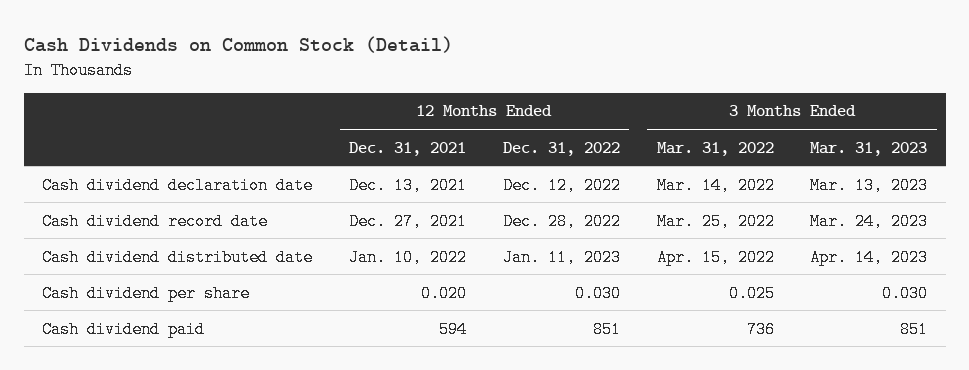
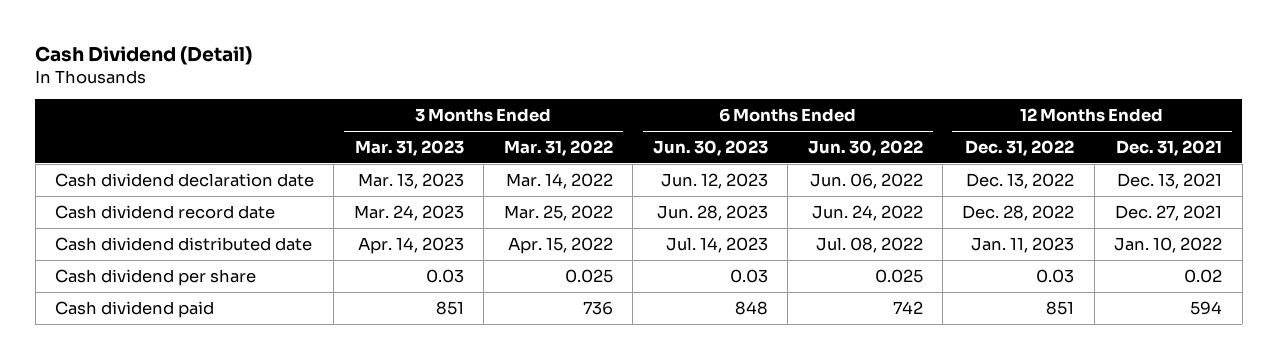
- Cash Dividends on Common Stock (Detail)
+ Cash Dividend (Detail)
- | 12 Months Ended Dec. 31, 2021 | 12 Months Ended Dec. 31, 2022 | 3 Months Ended Mar. 31, 2022 | 3 Months Ended Mar. 31, 2023
+ | 3 Months Ended Mar. 31, 2023 | 3 Months Ended Mar. 31, 2022 | 6 Months Ended Jun. 30, 2023 | 6 Months Ended Jun. 30, 2022 | 12 Months Ended Dec. 31, 2022 | 12 Months Ended Dec. 31, 2021
- Cash dividend declaration date | Dec. 13, 2021 | Dec. 12, 2022 | Mar. 14, 2022 | Mar. 13, 2023
+ Cash dividend declaration date | Mar. 13, 2023 | Mar. 14, 2022 | Jun. 12, 2023 | Jun. 06, 2022 | Dec. 13, 2022 | Dec. 13, 2021
- Cash dividend per share | 0.020 | 0.030 | 0.025 | 0.030
+ Cash dividend per share | 0.03 | 0.025 | 0.03 | 0.025 | 0.03 | 0.02

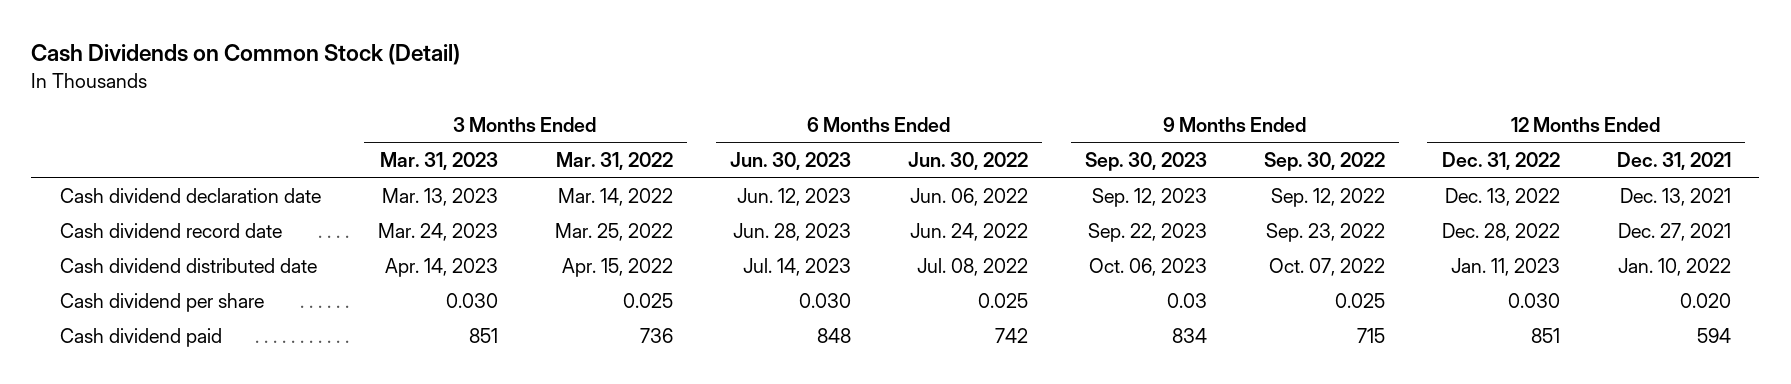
- Cash Dividend (Detail)
+ Cash Dividends on Common Stock (Detail)
- | 3 Months Ended Mar. 31, 2023 | 3 Months Ended Mar. 31, 2022 | 6 Months Ended Jun. 30, 2023 | 6 Months Ended Jun. 30, 2022 | 12 Months Ended Dec. 31, 2022 | 12 Months Ended Dec. 31, 2021
+ | 3 Months Ended Mar. 31, 2023 | 3 Months Ended Mar. 31, 2022 | 6 Months Ended Jun. 30, 2023 | 6 Months Ended Jun. 30, 2022 | 9 Months Ended Sep. 30, 2023 | 9 Months Ended Sep. 30, 2022 | 12 Months Ended Dec. 31, 2022 | 12 Months Ended Dec. 31, 2021
- Cash dividend per share | 0.03 | 0.025 | 0.03 | 0.025 | 0.03 | 0.02
+ Cash dividend per share | 0.030 | 0.025 | 0.030 | 0.025 | 0.03 | 0.025 | 0.030 | 0.020

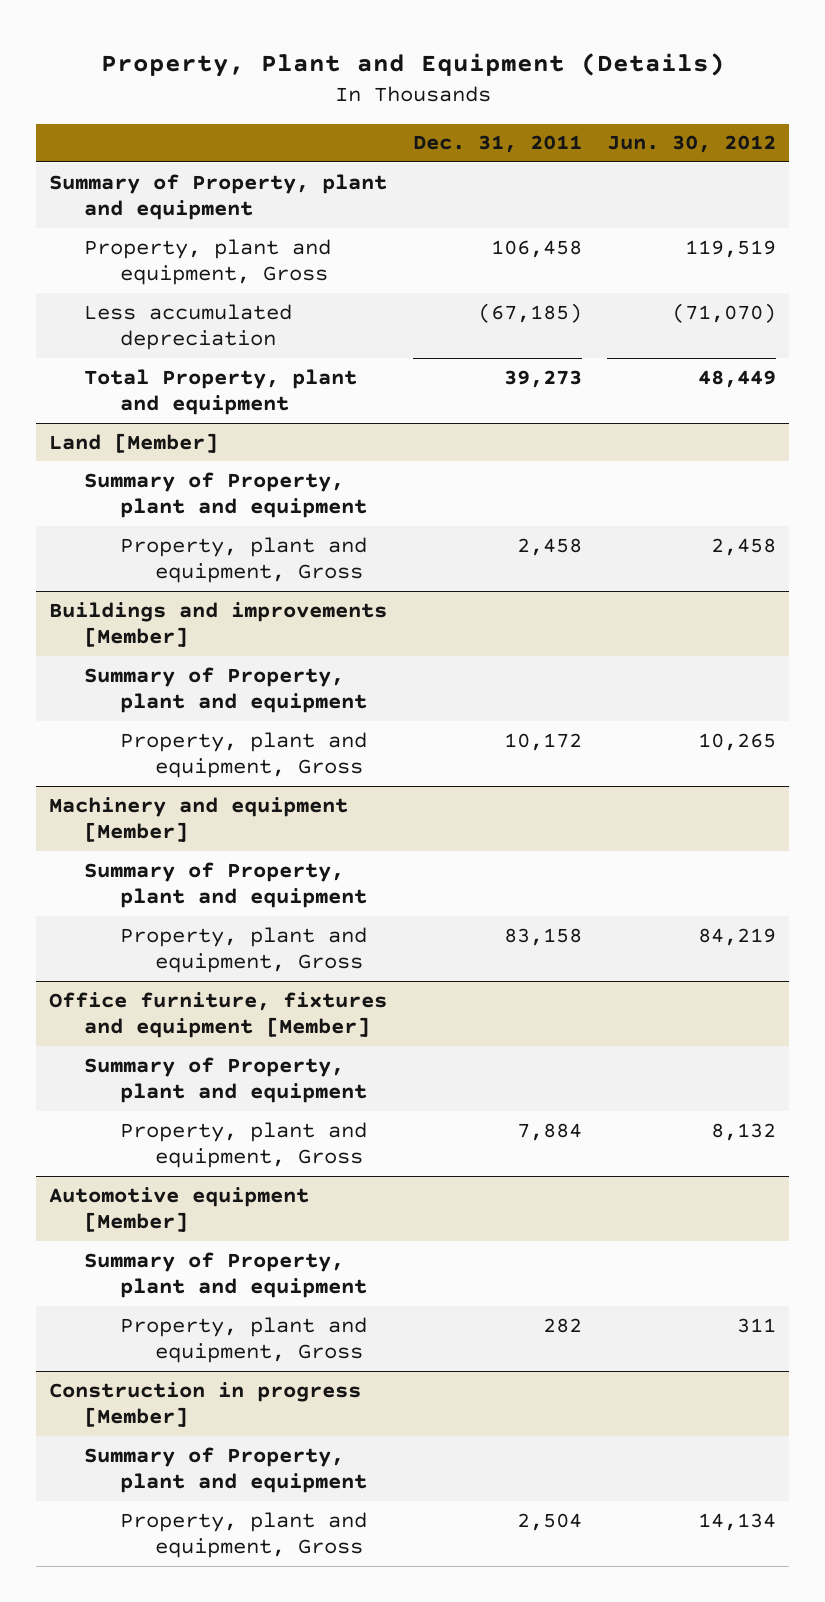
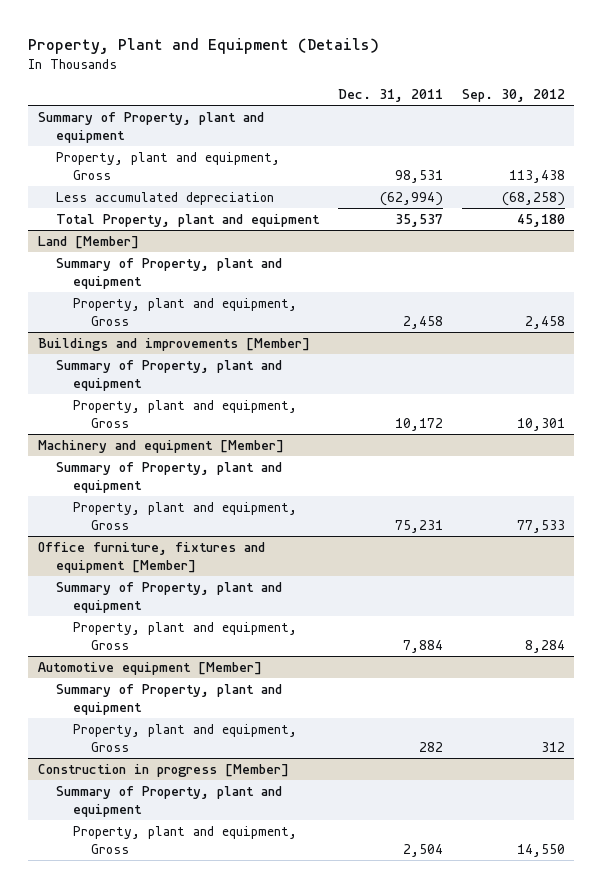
- | Dec. 31, 2011 | Jun. 30, 2012
+ | Dec. 31, 2011 | Sep. 30, 2012
- Property, plant and equipment, Gross | 106,458 | 119,519
- Less accumulated depreciation | (67,185) | (71,070)
- Total Property, plant and equipment | 39,273 | 48,449
+ Property, plant and equipment, Gross | 98,531 | 113,438
+ Less accumulated depreciation | (62,994) | (68,258)
+ Total Property, plant and equipment | 35,537 | 45,180
@ Machinery and equipment [Member]
- Property, plant and equipment, Gross | 83,158 | 84,219
+ Property, plant and equipment, Gross | 75,231 | 77,533

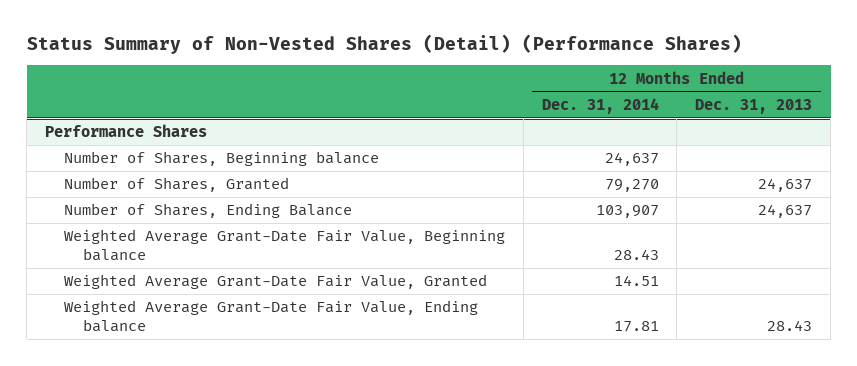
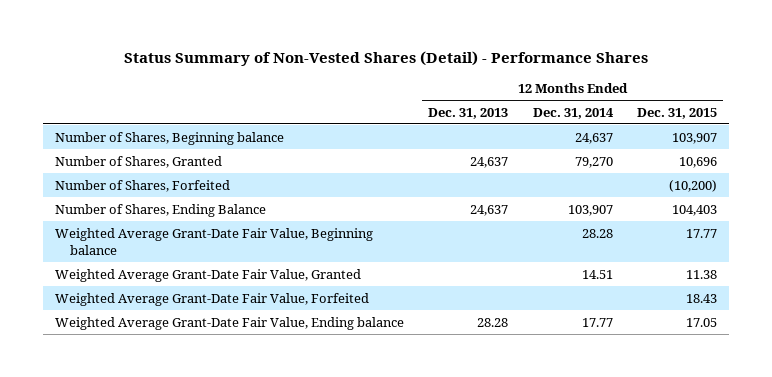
- Status Summary of Non-Vested Shares (Detail) (Performance Shares)
+ Status Summary of Non-Vested Shares (Detail) - Performance Shares
- | 12 Months Ended Dec. 31, 2014 | 12 Months Ended Dec. 31, 2013
+ | 12 Months Ended Dec. 31, 2013 | 12 Months Ended Dec. 31, 2014 | 12 Months Ended Dec. 31, 2015
- Performance Shares
+ Number of Shares, Forfeited | | | (10,200)
- Weighted Average Grant-Date Fair Value, Beginning balance | 28.43 |
+ Weighted Average Grant-Date Fair Value, Beginning balance | | 28.28 | 17.77
- Weighted Average Grant-Date Fair Value, Ending balance | 17.81 | 28.43
+ Weighted Average Grant-Date Fair Value, Forfeited | | | 18.43
+ Weighted Average Grant-Date Fair Value, Ending balance | 28.28 | 17.77 | 17.05

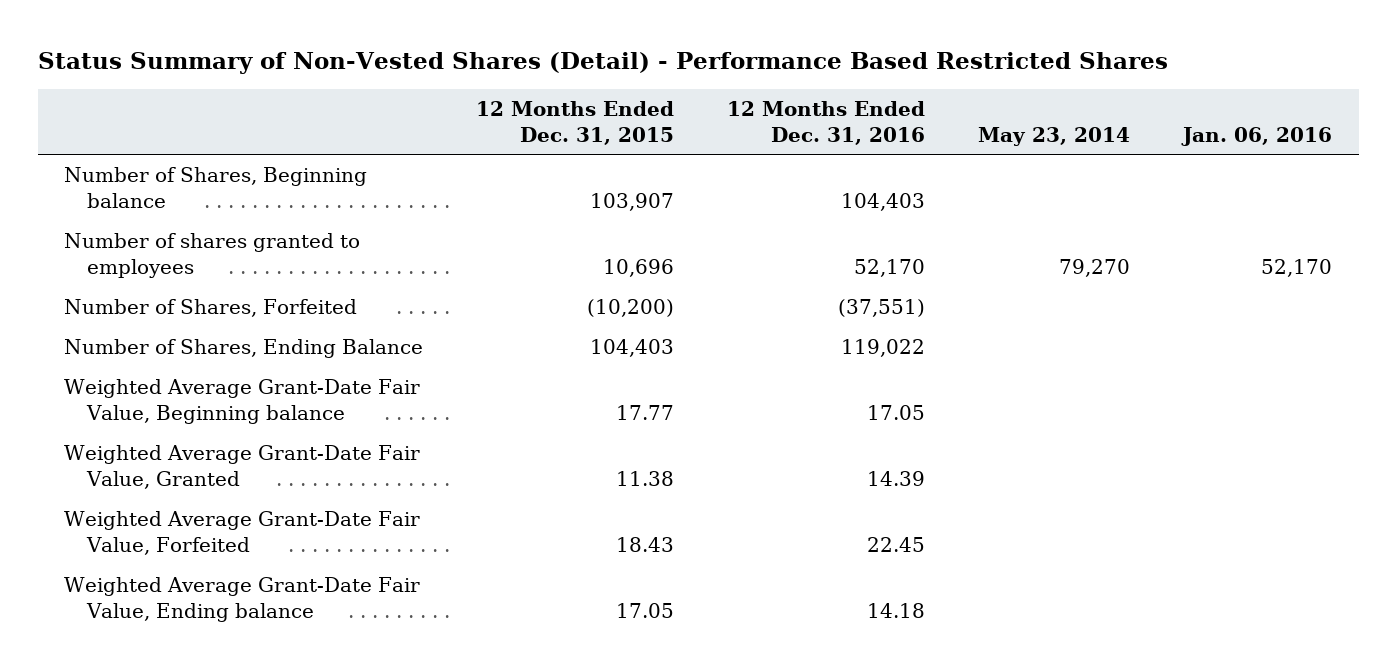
- Status Summary of Non-Vested Shares (Detail) - Performance Shares
+ Status Summary of Non-Vested Shares (Detail) - Performance Based Restricted Shares
- | 12 Months Ended Dec. 31, 2013 | 12 Months Ended Dec. 31, 2014 | 12 Months Ended Dec. 31, 2015
+ | 12 Months Ended Dec. 31, 2015 | 12 Months Ended Dec. 31, 2016 | May 23, 2014 | Jan. 06, 2016
- Number of Shares, Granted | 24,637 | 79,270 | 10,696
+ Number of shares granted to employees | 10,696 | 52,170 | 79,270 | 52,170

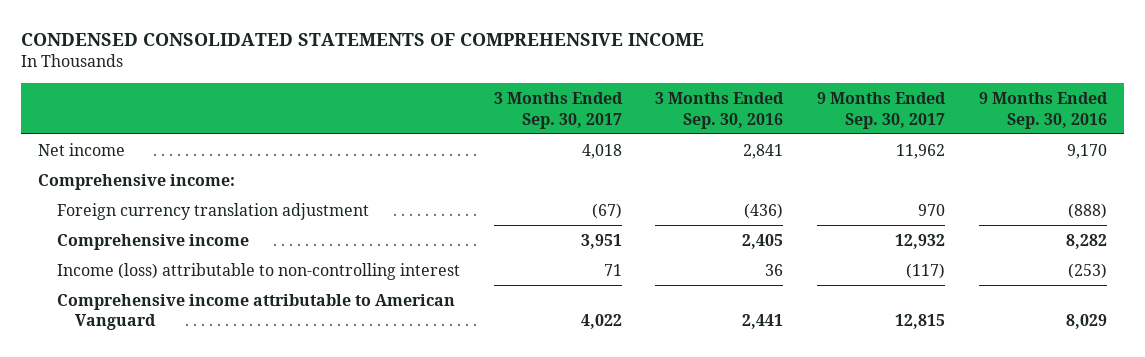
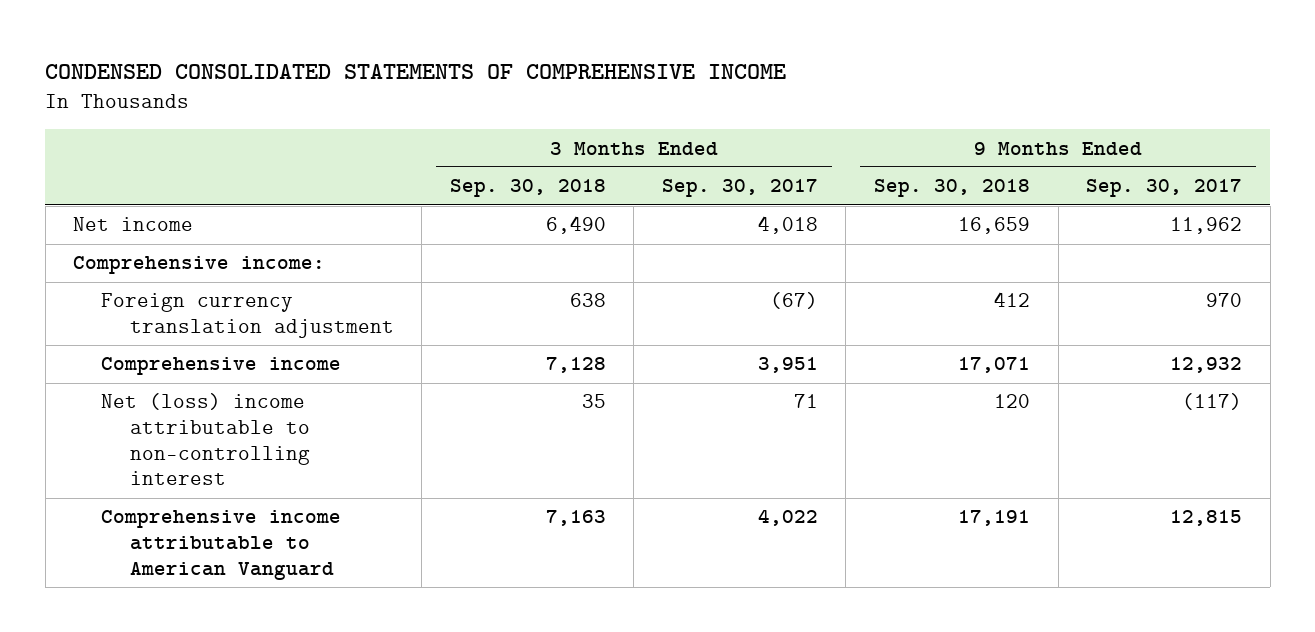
- | 3 Months Ended Sep. 30, 2017 | 3 Months Ended Sep. 30, 2016 | 9 Months Ended Sep. 30, 2017 | 9 Months Ended Sep. 30, 2016
+ | 3 Months Ended Sep. 30, 2018 | 3 Months Ended Sep. 30, 2017 | 9 Months Ended Sep. 30, 2018 | 9 Months Ended Sep. 30, 2017
- Income (loss) attributable to non-controlling interest | 71 | 36 | (117) | (253)
+ Net (loss) income attributable to non-controlling interest | 35 | 71 | 120 | (117)

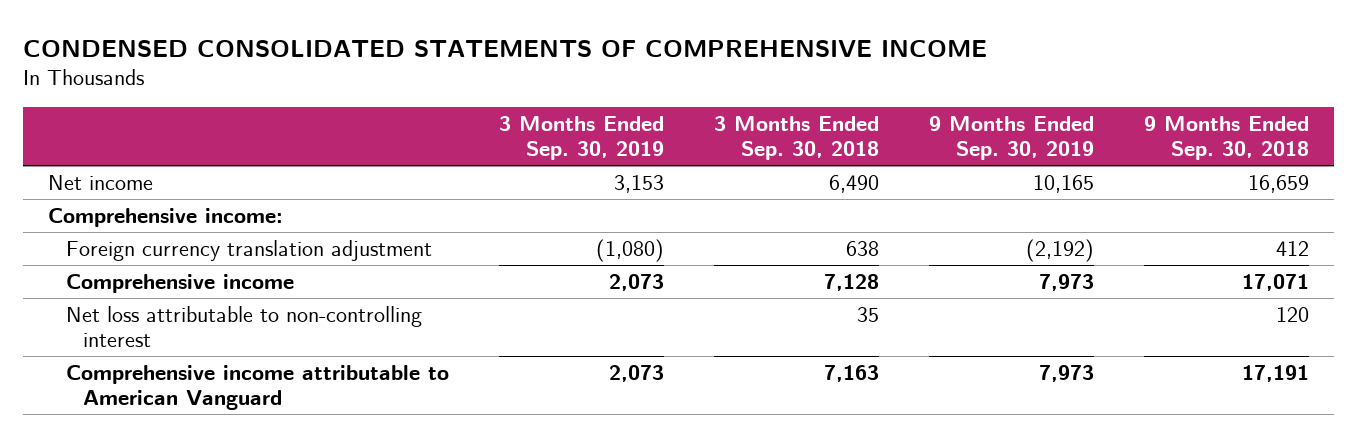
- | 3 Months Ended Sep. 30, 2018 | 3 Months Ended Sep. 30, 2017 | 9 Months Ended Sep. 30, 2018 | 9 Months Ended Sep. 30, 2017
+ | 3 Months Ended Sep. 30, 2019 | 3 Months Ended Sep. 30, 2018 | 9 Months Ended Sep. 30, 2019 | 9 Months Ended Sep. 30, 2018
- Net (loss) income attributable to non-controlling interest | 35 | 71 | 120 | (117)
+ Net loss attributable to non-controlling interest | | 35 | | 120

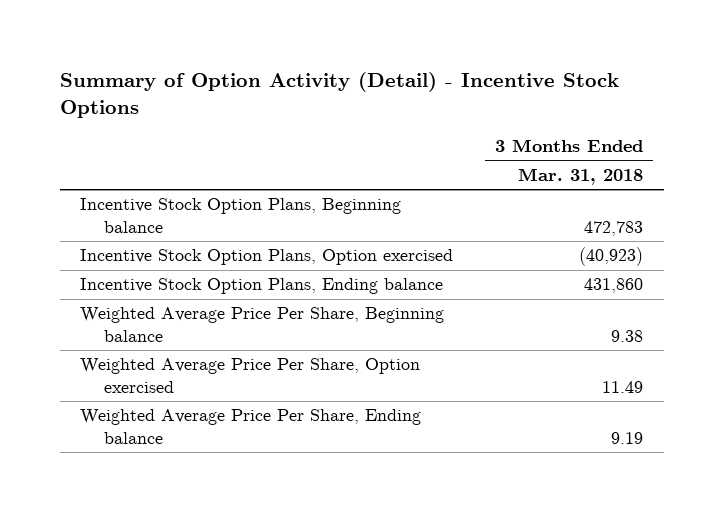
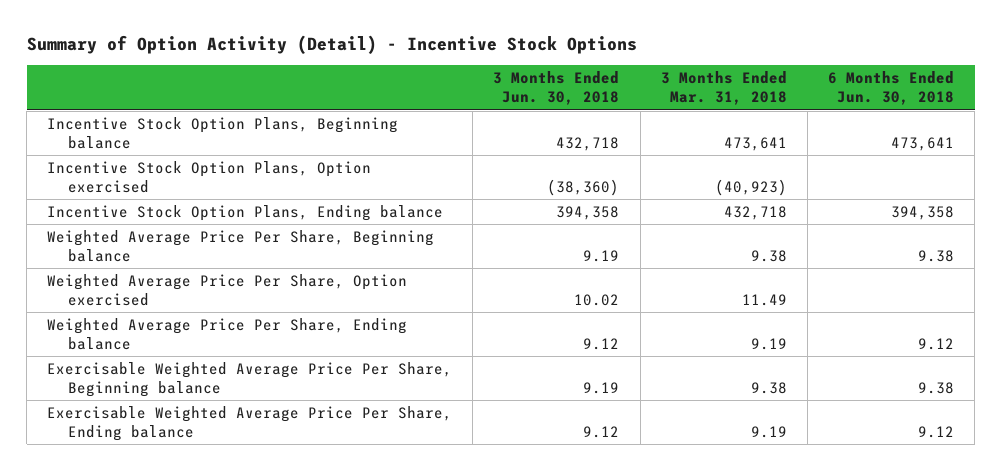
- | 3 Months Ended Mar. 31, 2018
+ | 3 Months Ended Jun. 30, 2018 | 3 Months Ended Mar. 31, 2018 | 6 Months Ended Jun. 30, 2018
- Incentive Stock Option Plans, Beginning balance | 472,783
+ Incentive Stock Option Plans, Beginning balance | 432,718 | 473,641 | 473,641
- Incentive Stock Option Plans, Ending balance | 431,860
+ Incentive Stock Option Plans, Ending balance | 394,358 | 432,718 | 394,358
+ Exercisable Weighted Average Price Per Share, Beginning balance | 9.19 | 9.38 | 9.38
+ Exercisable Weighted Average Price Per Share, Ending balance | 9.12 | 9.19 | 9.12

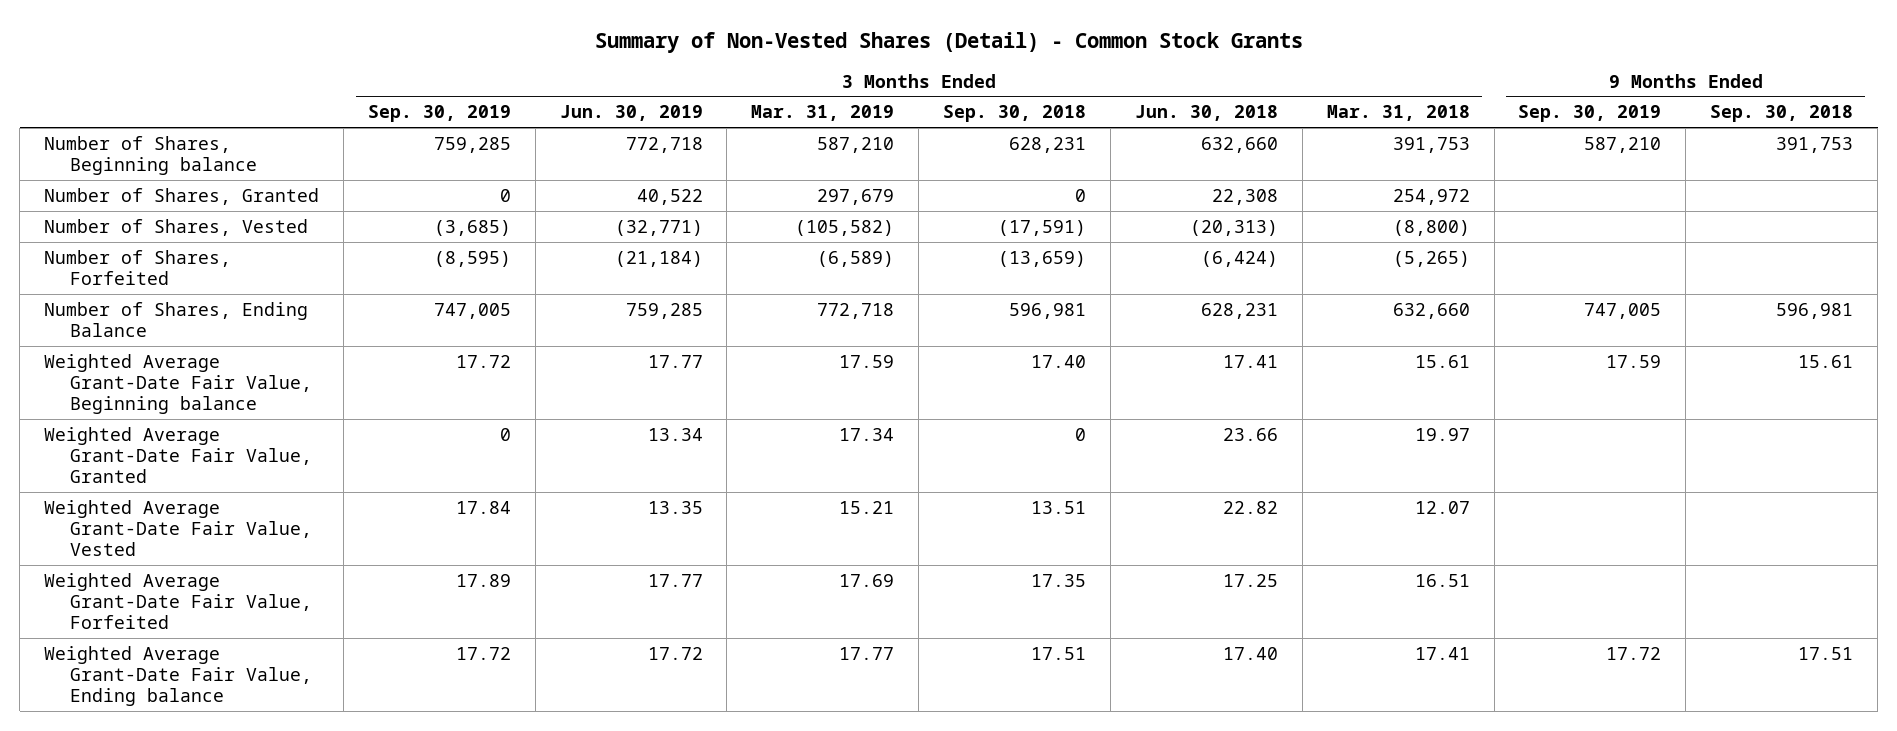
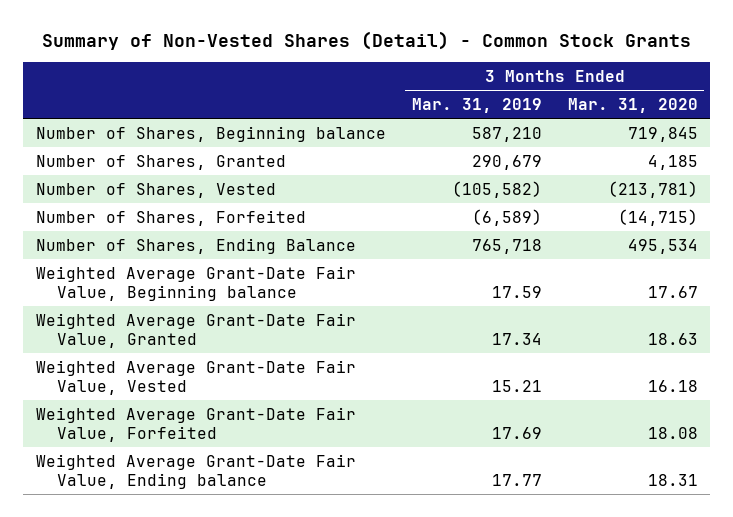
- | 3 Months Ended Sep. 30, 2019 | 3 Months Ended Jun. 30, 2019 | 3 Months Ended Mar. 31, 2019 | 3 Months Ended Sep. 30, 2018 | 3 Months Ended Jun. 30, 2018 | 3 Months Ended Mar. 31, 2018 | 9 Months Ended Sep. 30, 2019 | 9 Months Ended Sep. 30, 2018
+ | 3 Months Ended Mar. 31, 2019 | 3 Months Ended Mar. 31, 2020
- Number of Shares, Granted | 0 | 40,522 | 297,679 | 0 | 22,308 | 254,972 | |
+ Number of Shares, Granted | 290,679 | 4,185
- Number of Shares, Ending Balance | 747,005 | 759,285 | 772,718 | 596,981 | 628,231 | 632,660 | 747,005 | 596,981
+ Number of Shares, Ending Balance | 765,718 | 495,534

